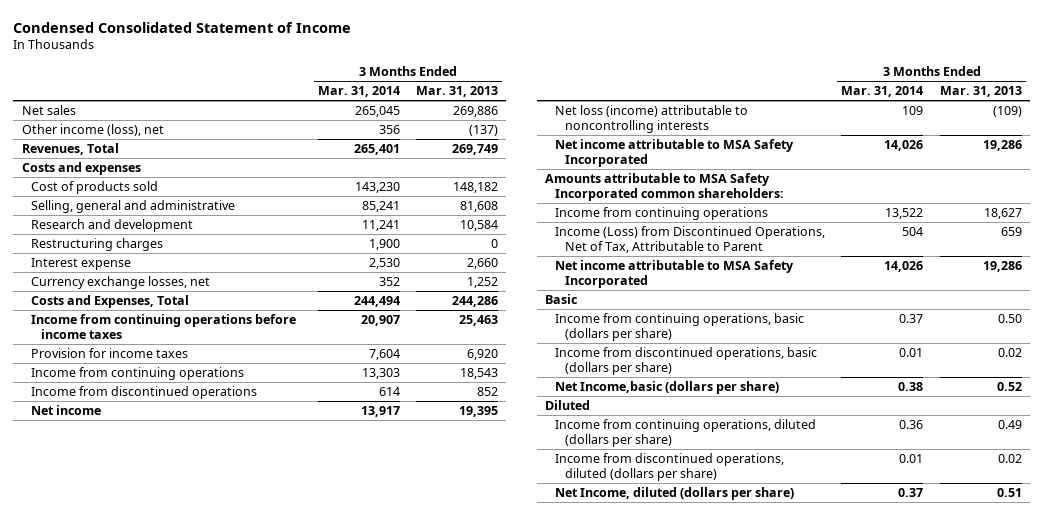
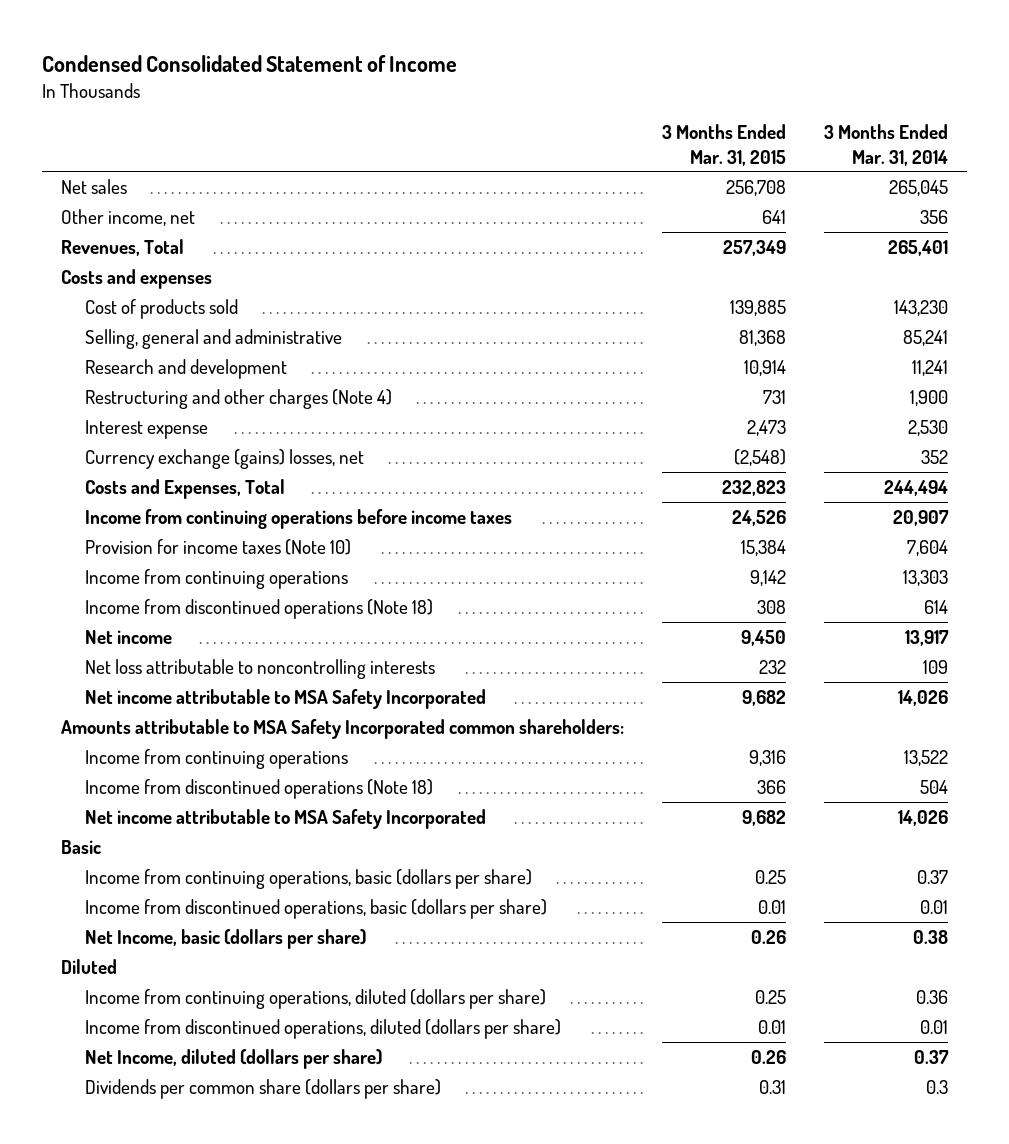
- | 3 Months Ended Mar. 31, 2014 | 3 Months Ended Mar. 31, 2013
+ | 3 Months Ended Mar. 31, 2015 | 3 Months Ended Mar. 31, 2014
- Other income (loss), net | 356 | (137)
+ Other income, net | 641 | 356
- Restructuring charges | 1,900 | 0
+ Restructuring and other charges (Note 4) | 731 | 1,900
- Currency exchange losses, net | 352 | 1,252
+ Currency exchange (gains) losses, net | (2,548) | 352
- Provision for income taxes | 7,604 | 6,920
+ Provision for income taxes (Note 10) | 15,384 | 7,604
- Income from discontinued operations | 614 | 852
+ Income from discontinued operations (Note 18) | 308 | 614
- Net loss (income) attributable to noncontrolling interests | 109 | (109)
+ Net loss attributable to noncontrolling interests | 232 | 109
- Income (Loss) from Discontinued Operations, Net of Tax, Attributable to Parent | 504 | 659
+ Income from discontinued operations (Note 18) | 366 | 504
- Net Income,basic (dollars per share) | 0.38 | 0.52
+ Net Income, basic (dollars per share) | 0.26 | 0.38
+ Dividends per common share (dollars per share) | 0.31 | 0.3

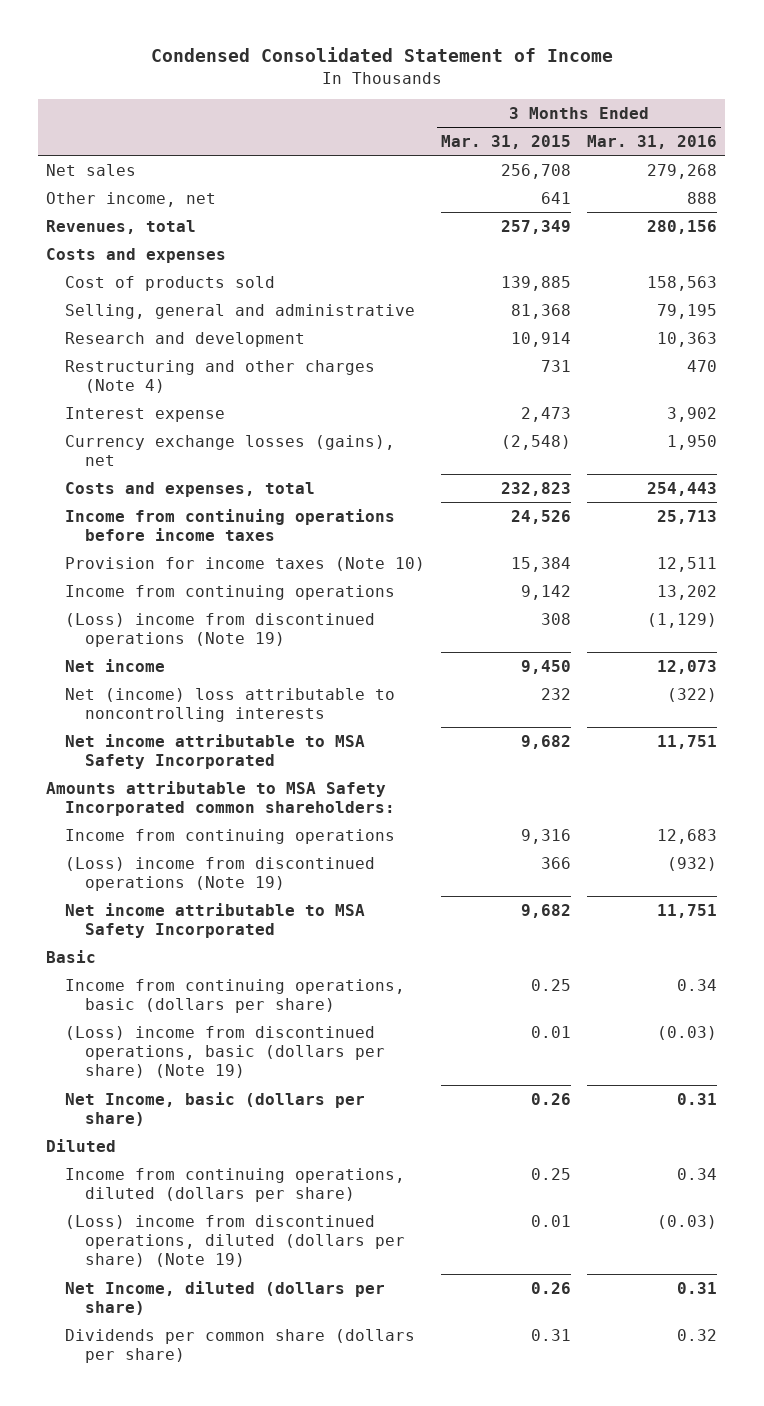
- | 3 Months Ended Mar. 31, 2015 | 3 Months Ended Mar. 31, 2014
+ | 3 Months Ended Mar. 31, 2015 | 3 Months Ended Mar. 31, 2016
- Revenues, Total | 257,349 | 265,401
+ Revenues, total | 257,349 | 280,156
- Currency exchange (gains) losses, net | (2,548) | 352
- Costs and Expenses, Total | 232,823 | 244,494
+ Currency exchange losses (gains), net | (2,548) | 1,950
+ Costs and expenses, total | 232,823 | 254,443
- Income from discontinued operations (Note 18) | 308 | 614
+ (Loss) income from discontinued operations (Note 19) | 308 | (1,129)
- Net loss attributable to noncontrolling interests | 232 | 109
+ Net (income) loss attributable to noncontrolling interests | 232 | (322)
- Income from discontinued operations (Note 18) | 366 | 504
+ (Loss) income from discontinued operations (Note 19) | 366 | (932)
- Income from discontinued operations, basic (dollars per share) | 0.01 | 0.01
+ (Loss) income from discontinued operations, basic (dollars per share) (Note 19) | 0.01 | (0.03)
- Income from discontinued operations, diluted (dollars per share) | 0.01 | 0.01
+ (Loss) income from discontinued operations, diluted (dollars per share) (Note 19) | 0.01 | (0.03)

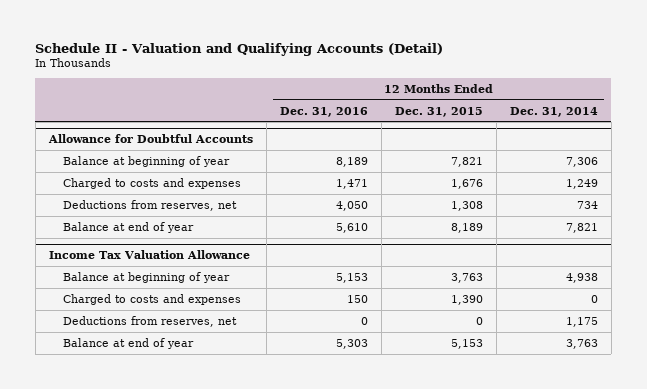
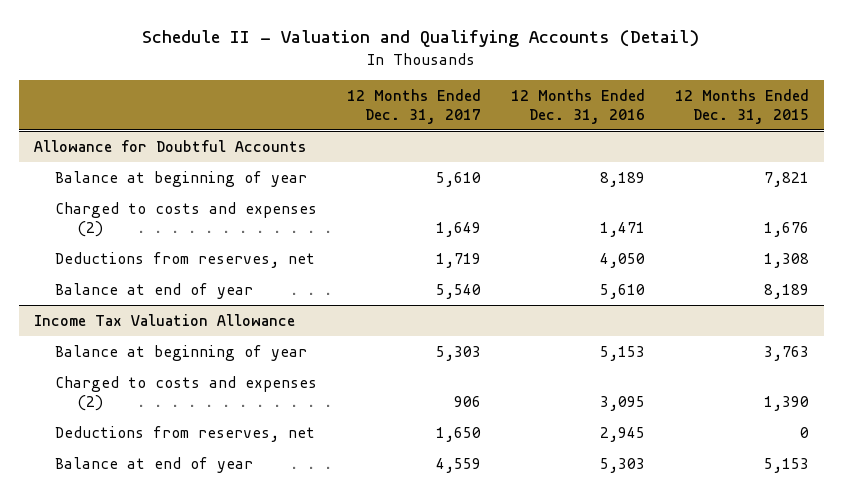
- | 12 Months Ended Dec. 31, 2016 | 12 Months Ended Dec. 31, 2015 | 12 Months Ended Dec. 31, 2014
+ | 12 Months Ended Dec. 31, 2017 | 12 Months Ended Dec. 31, 2016 | 12 Months Ended Dec. 31, 2015
@ Allowance for Doubtful Accounts
- Charged to costs and expenses | 1,471 | 1,676 | 1,249
+ Charged to costs and expenses (2) | 1,649 | 1,471 | 1,676
@ Income Tax Valuation Allowance
- Charged to costs and expenses | 150 | 1,390 | 0
- Deductions from reserves, net | 0 | 0 | 1,175
+ Charged to costs and expenses (2) | 906 | 3,095 | 1,390
+ Deductions from reserves, net | 1,650 | 2,945 | 0

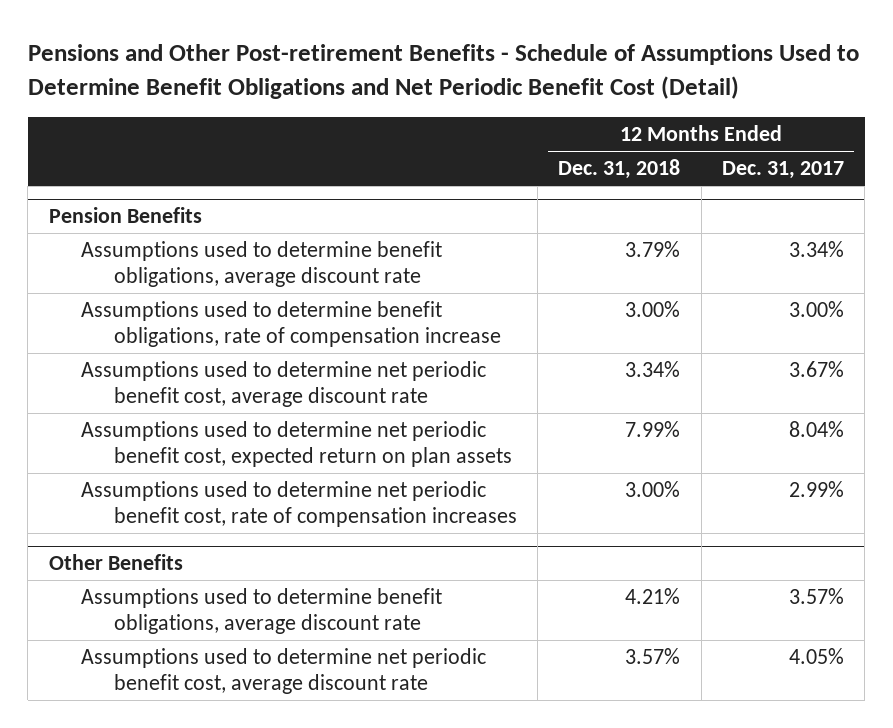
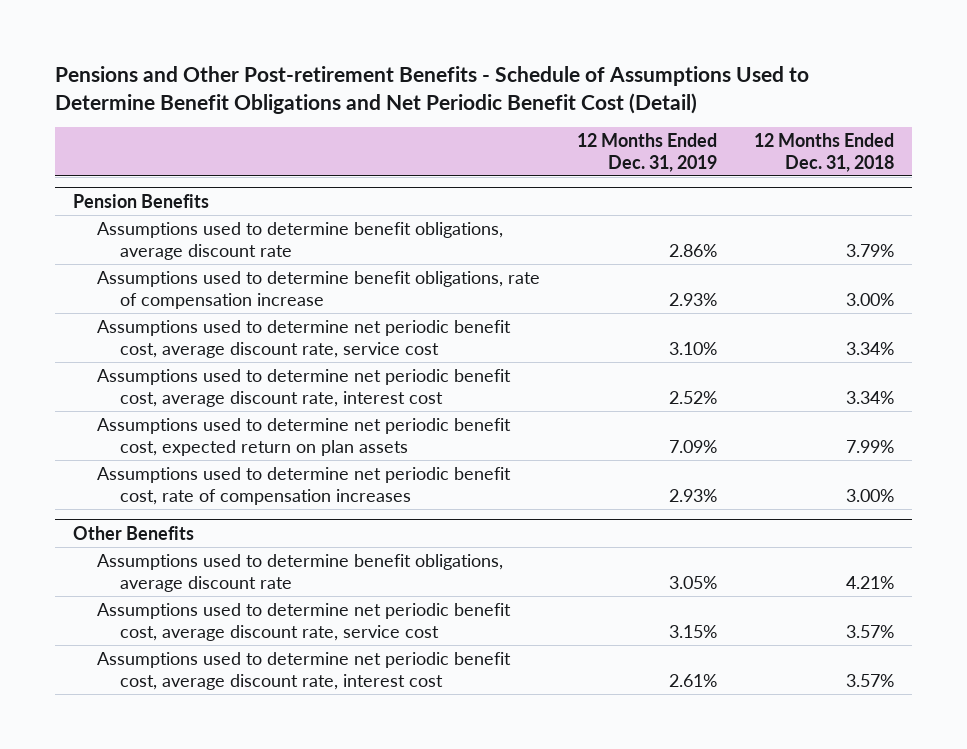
- | 12 Months Ended Dec. 31, 2018 | 12 Months Ended Dec. 31, 2017
+ | 12 Months Ended Dec. 31, 2019 | 12 Months Ended Dec. 31, 2018
@ Pension Benefits
- Assumptions used to determine net periodic benefit cost, average discount rate | 3.34% | 3.67%
+ Assumptions used to determine net periodic benefit cost, average discount rate, service cost | 3.10% | 3.34%
+ Assumptions used to determine net periodic benefit cost, average discount rate, interest cost | 2.52% | 3.34%
@ Other Benefits
- Assumptions used to determine net periodic benefit cost, average discount rate | 3.57% | 4.05%
+ Assumptions used to determine net periodic benefit cost, average discount rate, service cost | 3.15% | 3.57%
+ Assumptions used to determine net periodic benefit cost, average discount rate, interest cost | 2.61% | 3.57%

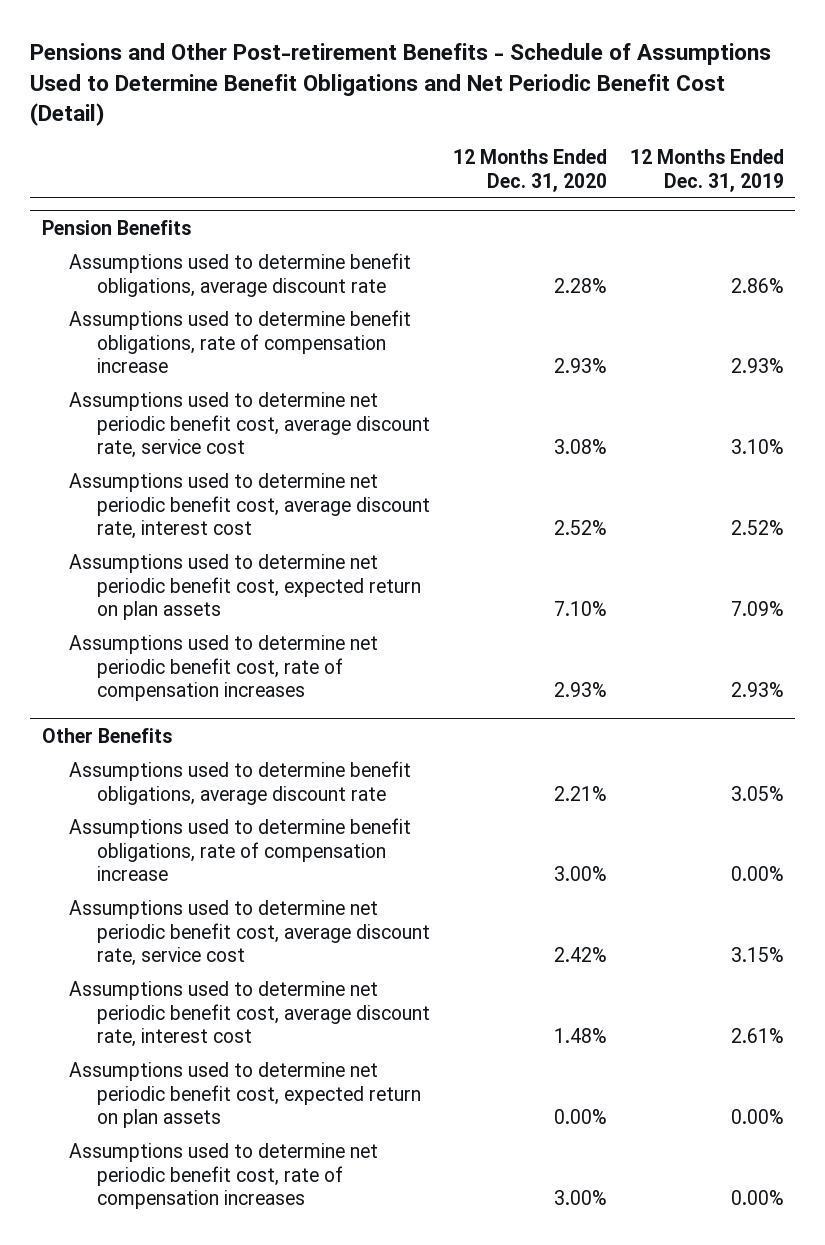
- | 12 Months Ended Dec. 31, 2019 | 12 Months Ended Dec. 31, 2018
+ | 12 Months Ended Dec. 31, 2020 | 12 Months Ended Dec. 31, 2019
@ Other Benefits
+ Assumptions used to determine benefit obligations, rate of compensation increase | 3.00% | 0.00%
+ Assumptions used to determine net periodic benefit cost, expected return on plan assets | 0.00% | 0.00%
+ Assumptions used to determine net periodic benefit cost, rate of compensation increases | 3.00% | 0.00%

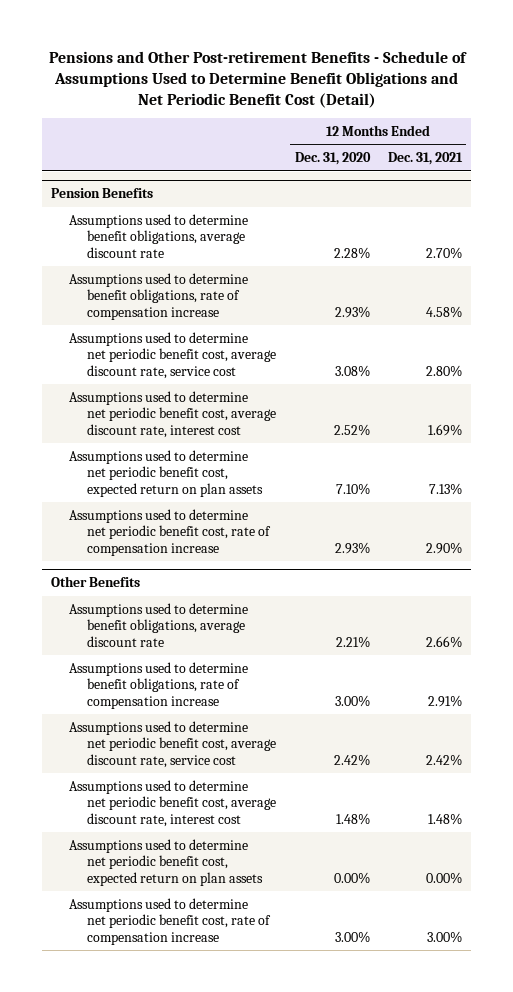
- | 12 Months Ended Dec. 31, 2020 | 12 Months Ended Dec. 31, 2019
+ | 12 Months Ended Dec. 31, 2020 | 12 Months Ended Dec. 31, 2021
@ Pension Benefits
- Assumptions used to determine net periodic benefit cost, rate of compensation increases | 2.93% | 2.93%
+ Assumptions used to determine net periodic benefit cost, rate of compensation increase | 2.93% | 2.90%
@ Other Benefits
- Assumptions used to determine net periodic benefit cost, rate of compensation increases | 3.00% | 0.00%
+ Assumptions used to determine net periodic benefit cost, rate of compensation increase | 3.00% | 3.00%

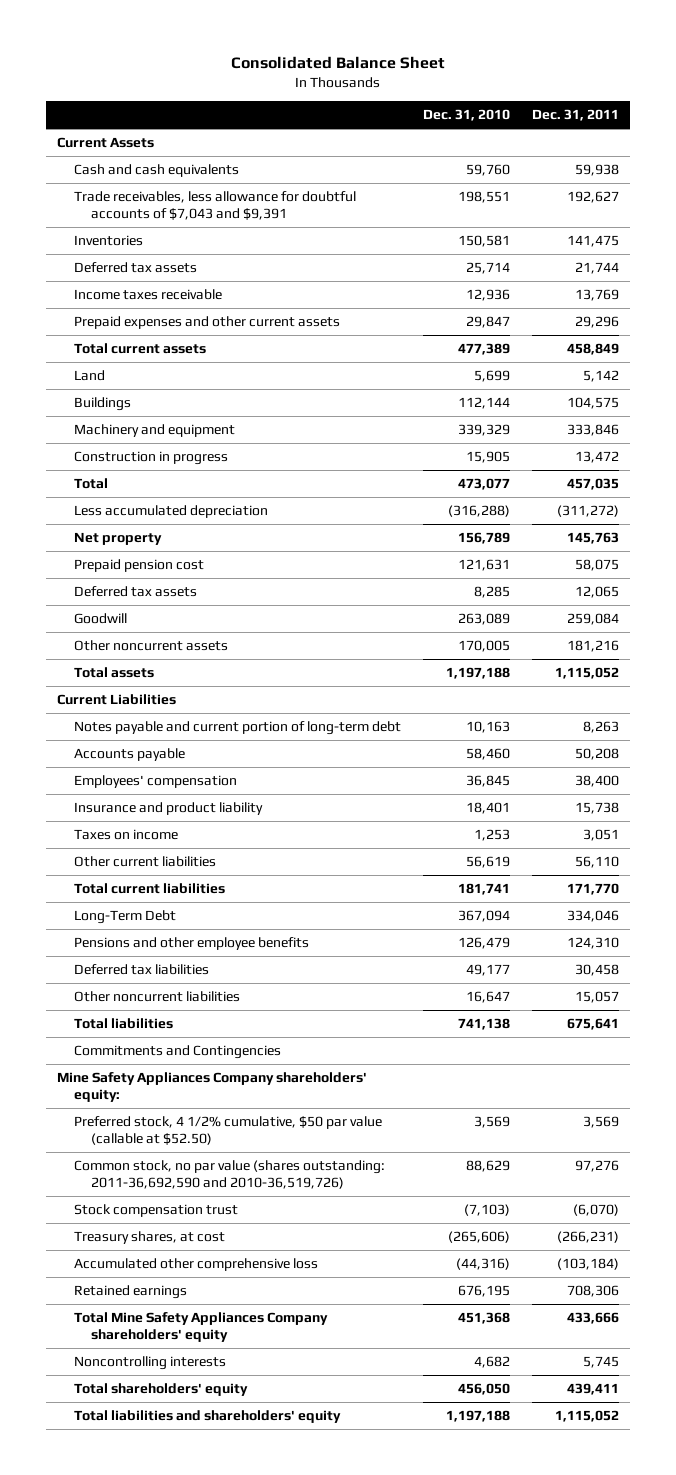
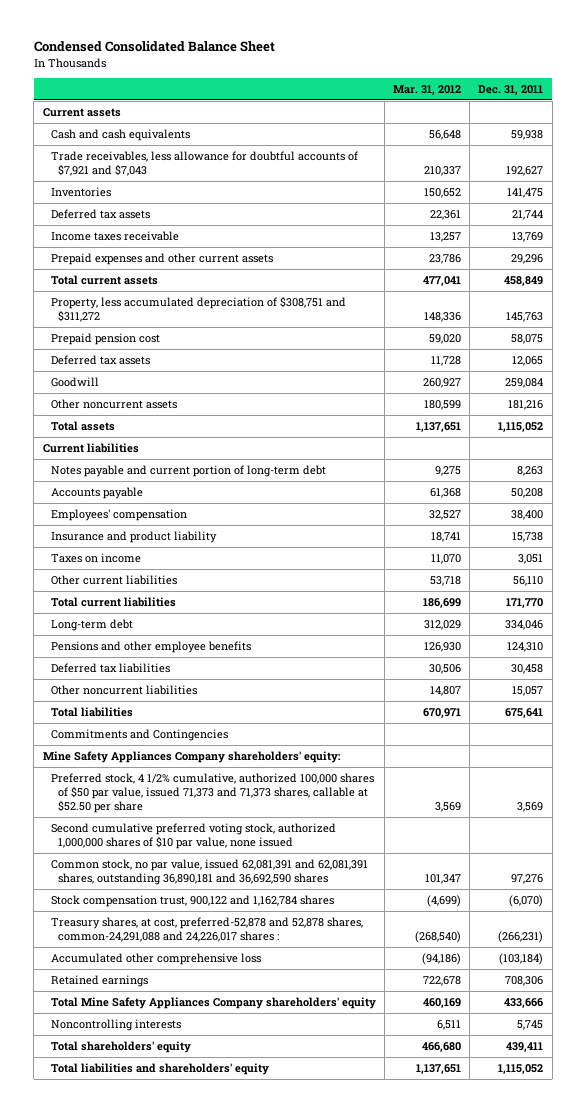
- Consolidated Balance Sheet
+ Condensed Consolidated Balance Sheet
- | Dec. 31, 2010 | Dec. 31, 2011
+ | Mar. 31, 2012 | Dec. 31, 2011
- Current Assets
+ Current assets
- Trade receivables, less allowance for doubtful accounts of $7,043 and $9,391 | 198,551 | 192,627
+ Trade receivables, less allowance for doubtful accounts of $7,921 and $7,043 | 210,337 | 192,627
- Land | 5,699 | 5,142
- Buildings | 112,144 | 104,575
- Machinery and equipment | 339,329 | 333,846
- Construction in progress | 15,905 | 13,472
- Total | 473,077 | 457,035
- Less accumulated depreciation | (316,288) | (311,272)
- Net property | 156,789 | 145,763
+ Property, less accumulated depreciation of $308,751 and $311,272 | 148,336 | 145,763
- Current Liabilities
+ Current liabilities
- Long-Term Debt | 367,094 | 334,046
+ Long-term debt | 312,029 | 334,046
- Preferred stock, 4 1/2% cumulative, $50 par value (callable at $52.50) | 3,569 | 3,569
- Common stock, no par value (shares outstanding: 2011-36,692,590 and 2010-36,519,726) | 88,629 | 97,276
- Stock compensation trust | (7,103) | (6,070)
- Treasury shares, at cost | (265,606) | (266,231)
+ Preferred stock, 4 1/2% cumulative, authorized 100,000 shares of $50 par value, issued 71,373 and 71,373 shares, callable at $52.50 per share | 3,569 | 3,569
+ Second cumulative preferred voting stock, authorized 1,000,000 shares of $10 par value, none issued
+ Common stock, no par value, issued 62,081,391 and 62,081,391 shares, outstanding 36,890,181 and 36,692,590 shares | 101,347 | 97,276
+ Stock compensation trust, 900,122 and 1,162,784 shares | (4,699) | (6,070)
+ Treasury shares, at cost, preferred-52,878 and 52,878 shares, common-24,291,088 and 24,226,017 shares : | (268,540) | (266,231)

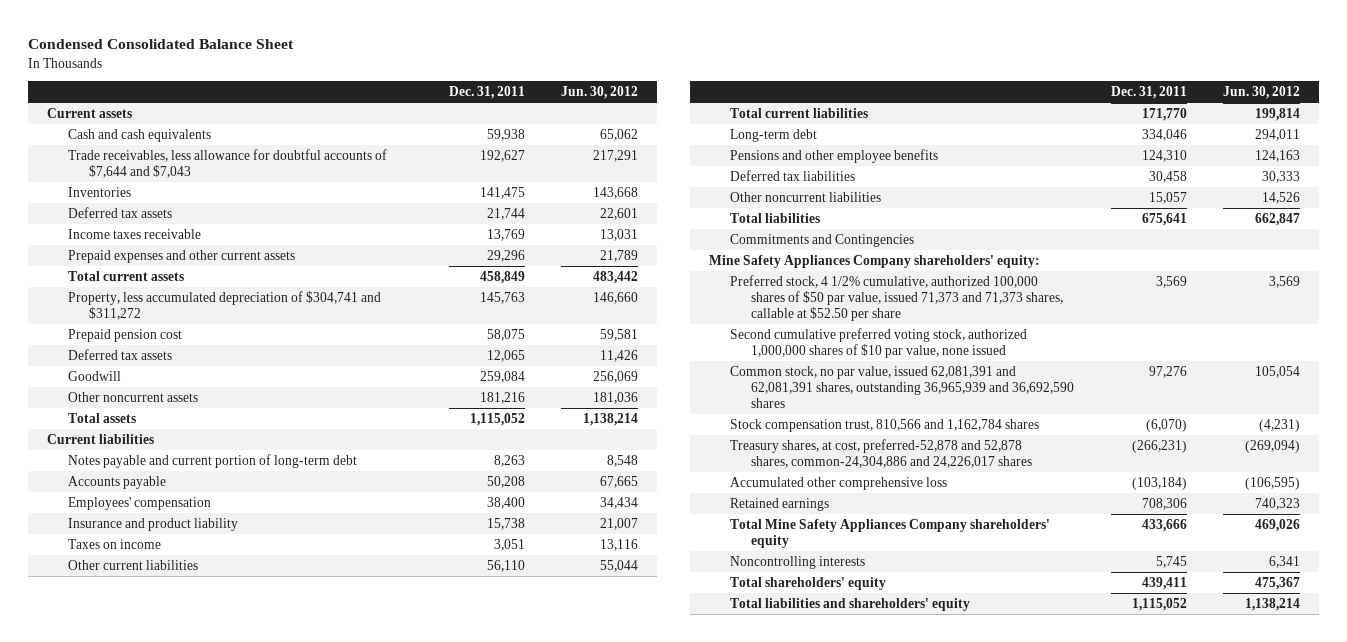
- | Mar. 31, 2012 | Dec. 31, 2011
+ | Dec. 31, 2011 | Jun. 30, 2012
- Trade receivables, less allowance for doubtful accounts of $7,921 and $7,043 | 210,337 | 192,627
+ Trade receivables, less allowance for doubtful accounts of $7,644 and $7,043 | 192,627 | 217,291
- Property, less accumulated depreciation of $308,751 and $311,272 | 148,336 | 145,763
+ Property, less accumulated depreciation of $304,741 and $311,272 | 145,763 | 146,660
- Common stock, no par value, issued 62,081,391 and 62,081,391 shares, outstanding 36,890,181 and 36,692,590 shares | 101,347 | 97,276
- Stock compensation trust, 900,122 and 1,162,784 shares | (4,699) | (6,070)
- Treasury shares, at cost, preferred-52,878 and 52,878 shares, common-24,291,088 and 24,226,017 shares : | (268,540) | (266,231)
+ Common stock, no par value, issued 62,081,391 and 62,081,391 shares, outstanding 36,965,939 and 36,692,590 shares | 97,276 | 105,054
+ Stock compensation trust, 810,566 and 1,162,784 shares | (6,070) | (4,231)
+ Treasury shares, at cost, preferred-52,878 and 52,878 shares, common-24,304,886 and 24,226,017 shares | (266,231) | (269,094)

